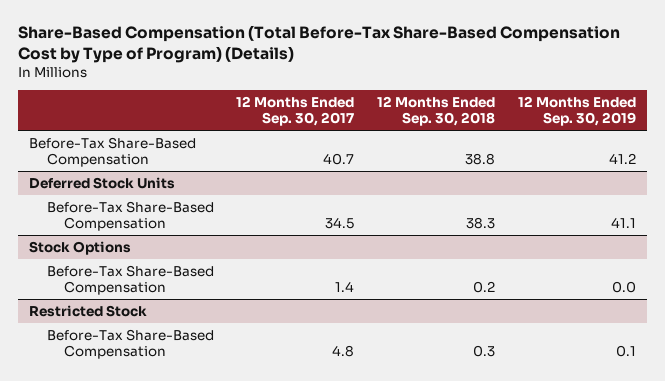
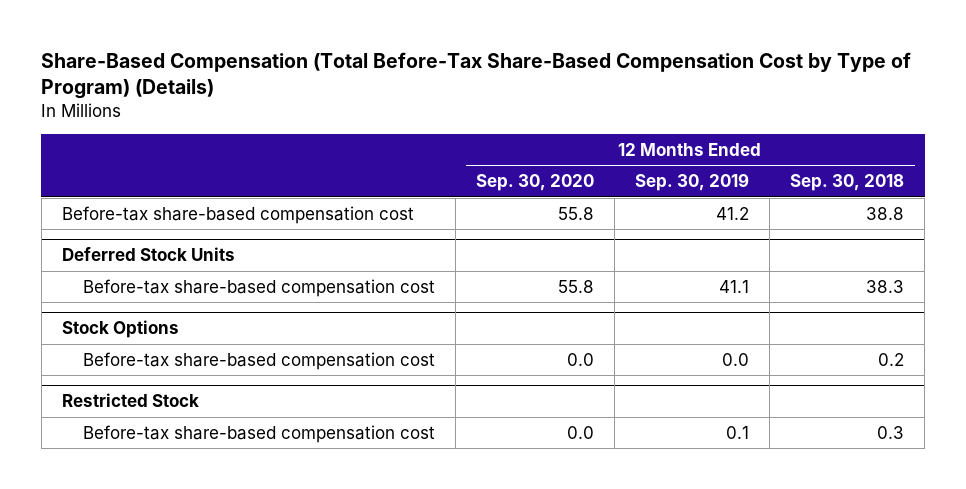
- | 12 Months Ended Sep. 30, 2017 | 12 Months Ended Sep. 30, 2018 | 12 Months Ended Sep. 30, 2019
+ | 12 Months Ended Sep. 30, 2020 | 12 Months Ended Sep. 30, 2019 | 12 Months Ended Sep. 30, 2018
- Before-Tax Share-Based Compensation | 40.7 | 38.8 | 41.2
+ Before-tax share-based compensation cost | 55.8 | 41.2 | 38.8
@ Deferred Stock Units
- Before-Tax Share-Based Compensation | 34.5 | 38.3 | 41.1
+ Before-tax share-based compensation cost | 55.8 | 41.1 | 38.3
@ Stock Options
- Before-Tax Share-Based Compensation | 1.4 | 0.2 | 0.0
+ Before-tax share-based compensation cost | 0.0 | 0.0 | 0.2
@ Restricted Stock
- Before-Tax Share-Based Compensation | 4.8 | 0.3 | 0.1
+ Before-tax share-based compensation cost | 0.0 | 0.1 | 0.3

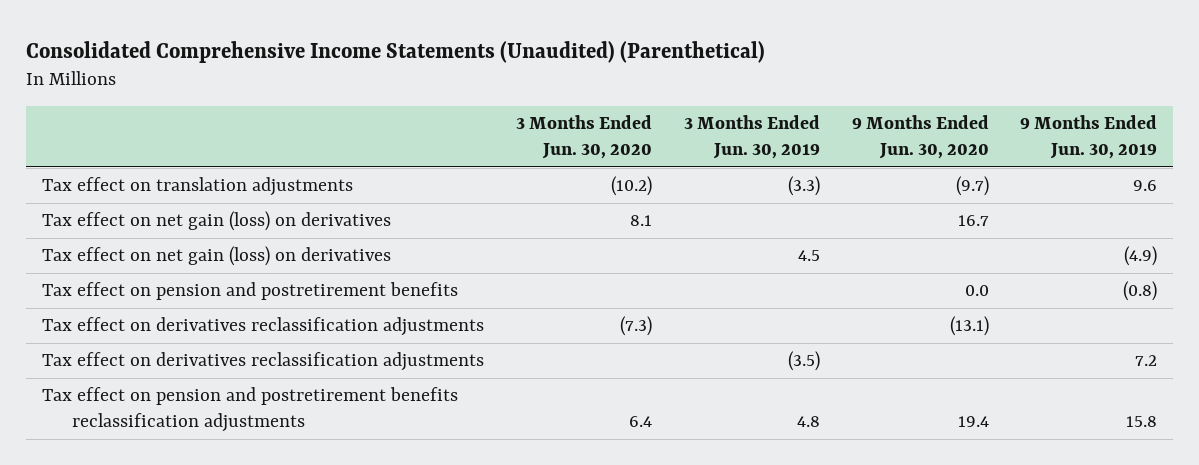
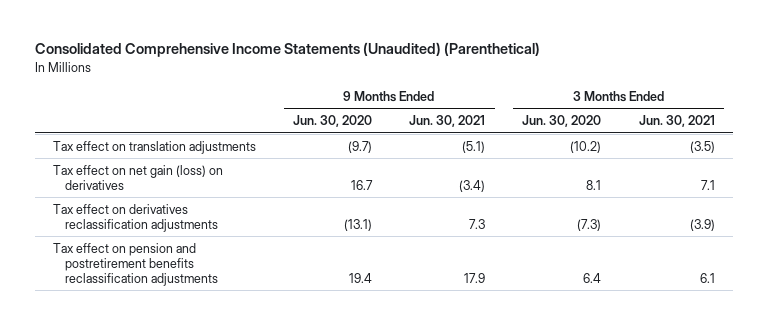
- | 3 Months Ended Jun. 30, 2020 | 3 Months Ended Jun. 30, 2019 | 9 Months Ended Jun. 30, 2020 | 9 Months Ended Jun. 30, 2019
+ | 9 Months Ended Jun. 30, 2020 | 9 Months Ended Jun. 30, 2021 | 3 Months Ended Jun. 30, 2020 | 3 Months Ended Jun. 30, 2021
- Tax effect on net gain (loss) on derivatives | | 4.5 | | (4.9)
- Tax effect on pension and postretirement benefits | | | 0.0 | (0.8)
- Tax effect on derivatives reclassification adjustments | | (3.5) | | 7.2

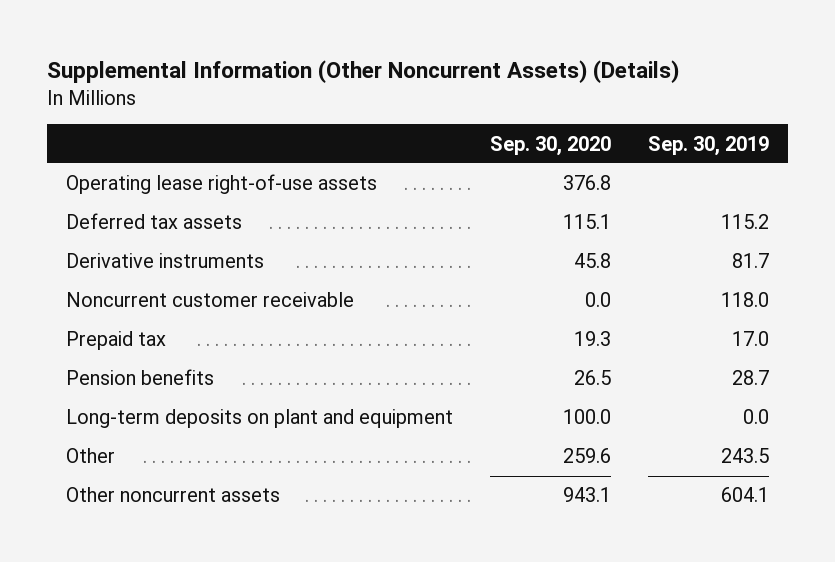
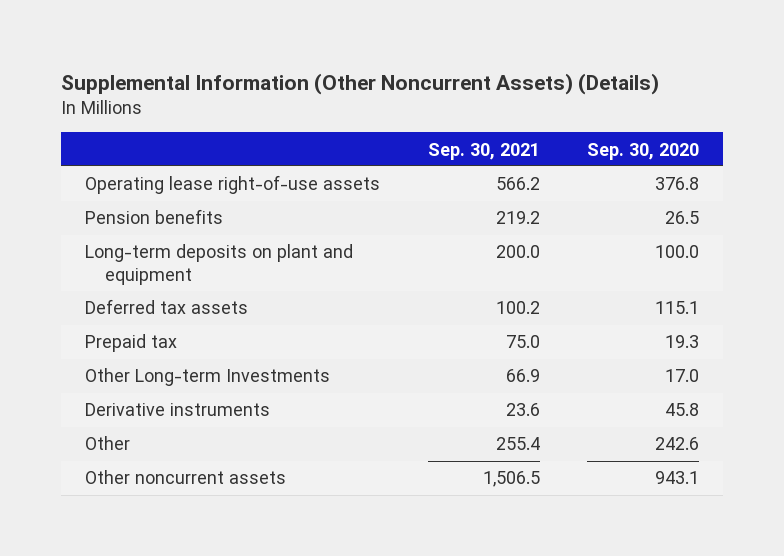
- | Sep. 30, 2020 | Sep. 30, 2019
+ | Sep. 30, 2021 | Sep. 30, 2020
- Noncurrent customer receivable | 0.0 | 118.0
- Other | 259.6 | 243.5
moved down: Deferred tax assets | 100.2 | 115.1
moved down: Prepaid tax | 75.0 | 19.3
+ Other Long-term Investments | 66.9 | 17.0
moved down: Derivative instruments | 23.6 | 45.8
+ Other | 255.4 | 242.6

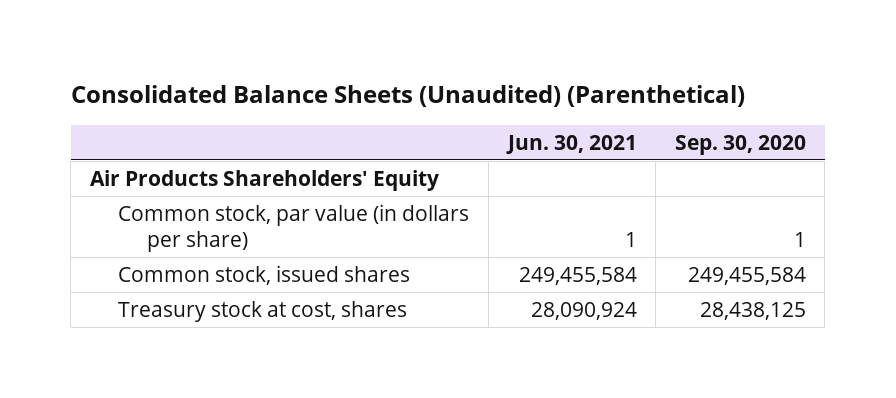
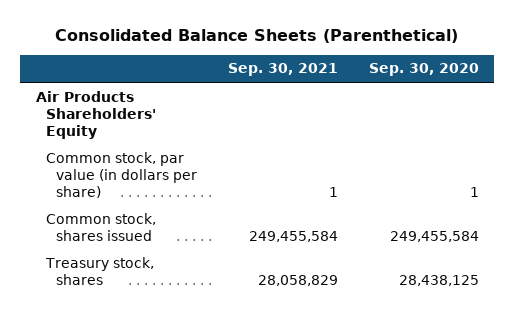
- Consolidated Balance Sheets (Unaudited) (Parenthetical)
+ Consolidated Balance Sheets (Parenthetical)
- | Jun. 30, 2021 | Sep. 30, 2020
+ | Sep. 30, 2021 | Sep. 30, 2020
- Common stock, issued shares | 249,455,584 | 249,455,584
- Treasury stock at cost, shares | 28,090,924 | 28,438,125
+ Common stock, shares issued | 249,455,584 | 249,455,584
+ Treasury stock, shares | 28,058,829 | 28,438,125

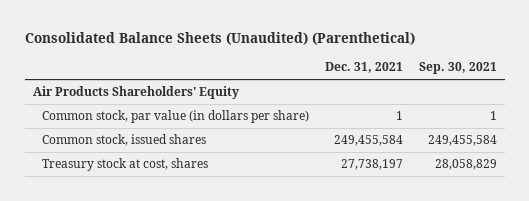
- Consolidated Balance Sheets (Parenthetical)
+ Consolidated Balance Sheets (Unaudited) (Parenthetical)
- | Sep. 30, 2021 | Sep. 30, 2020
+ | Dec. 31, 2021 | Sep. 30, 2021
- Common stock, shares issued | 249,455,584 | 249,455,584
- Treasury stock, shares | 28,058,829 | 28,438,125
+ Common stock, issued shares | 249,455,584 | 249,455,584
+ Treasury stock at cost, shares | 27,738,197 | 28,058,829

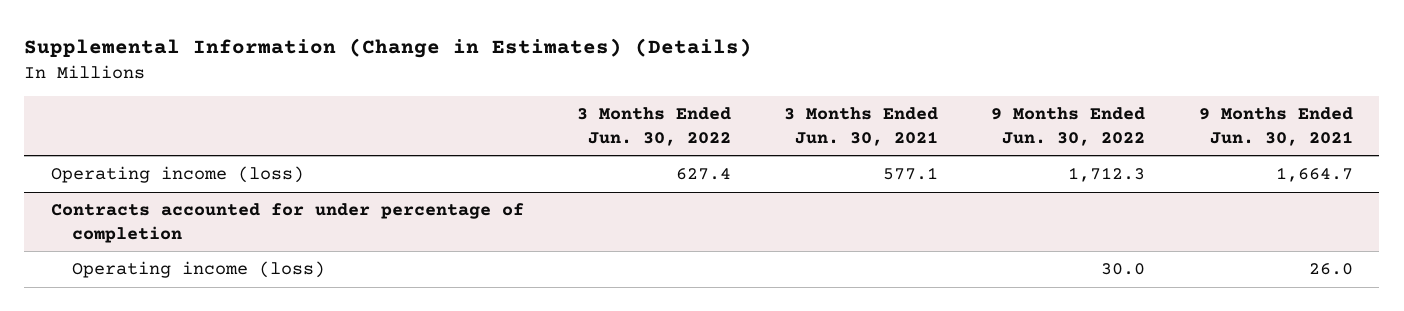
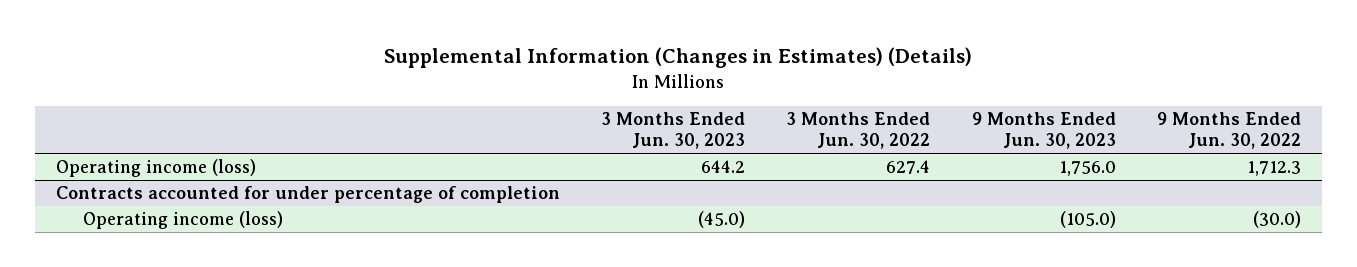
- Supplemental Information (Change in Estimates) (Details)
+ Supplemental Information (Changes in Estimates) (Details)
- | 3 Months Ended Jun. 30, 2022 | 3 Months Ended Jun. 30, 2021 | 9 Months Ended Jun. 30, 2022 | 9 Months Ended Jun. 30, 2021
+ | 3 Months Ended Jun. 30, 2023 | 3 Months Ended Jun. 30, 2022 | 9 Months Ended Jun. 30, 2023 | 9 Months Ended Jun. 30, 2022
@ Contracts accounted for under percentage of completion
- Operating income (loss) | | | 30.0 | 26.0
+ Operating income (loss) | (45.0) | | (105.0) | (30.0)

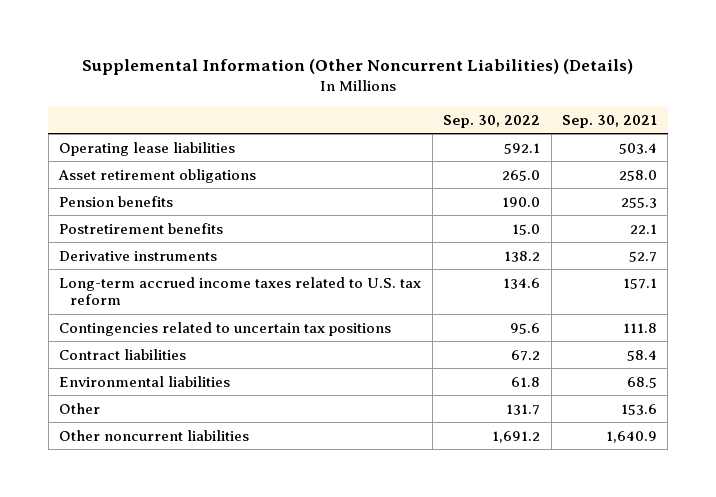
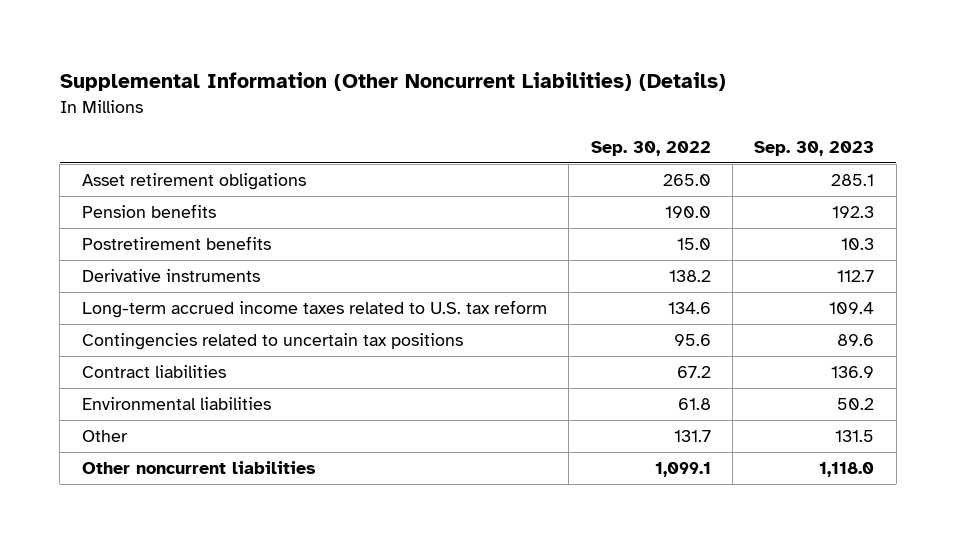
- | Sep. 30, 2022 | Sep. 30, 2021
+ | Sep. 30, 2022 | Sep. 30, 2023
- Operating lease liabilities | 592.1 | 503.4
- Other noncurrent liabilities | 1,691.2 | 1,640.9
+ Other noncurrent liabilities | 1,099.1 | 1,118.0

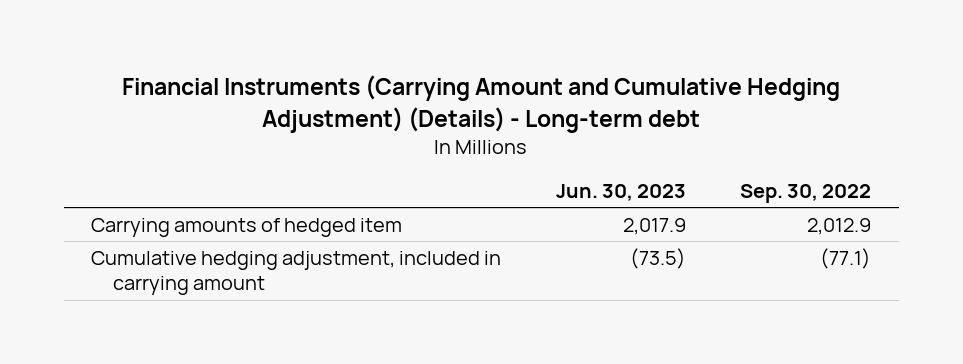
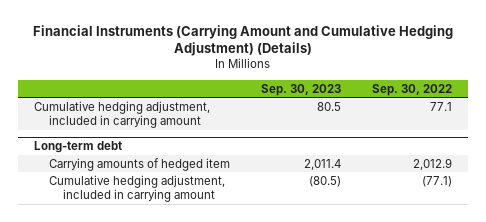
- Financial Instruments (Carrying Amount and Cumulative Hedging Adjustment) (Details) - Long-term debt
+ Financial Instruments (Carrying Amount and Cumulative Hedging Adjustment) (Details)
- | Jun. 30, 2023 | Sep. 30, 2022
+ | Sep. 30, 2023 | Sep. 30, 2022
+ Cumulative hedging adjustment, included in carrying amount | 80.5 | 77.1
+ Long-term debt

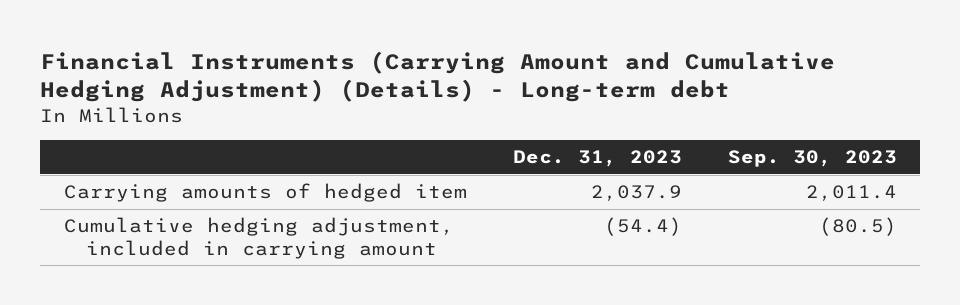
- Financial Instruments (Carrying Amount and Cumulative Hedging Adjustment) (Details)
+ Financial Instruments (Carrying Amount and Cumulative Hedging Adjustment) (Details) - Long-term debt
- | Sep. 30, 2023 | Sep. 30, 2022
+ | Dec. 31, 2023 | Sep. 30, 2023
- Cumulative hedging adjustment, included in carrying amount | 80.5 | 77.1
- Long-term debt

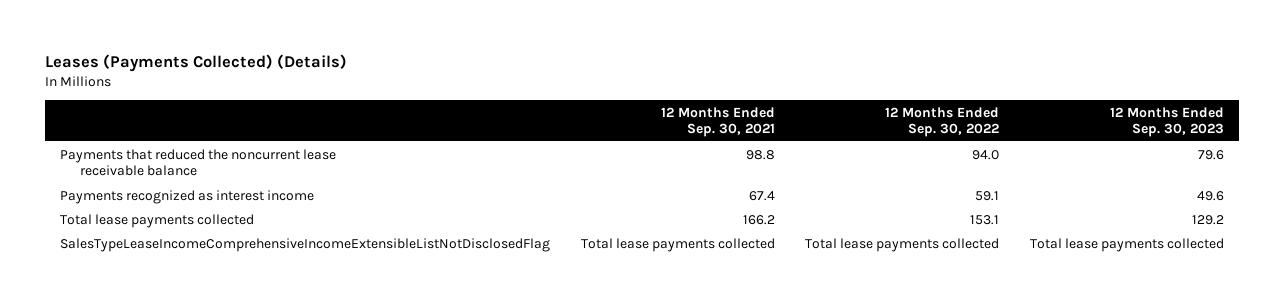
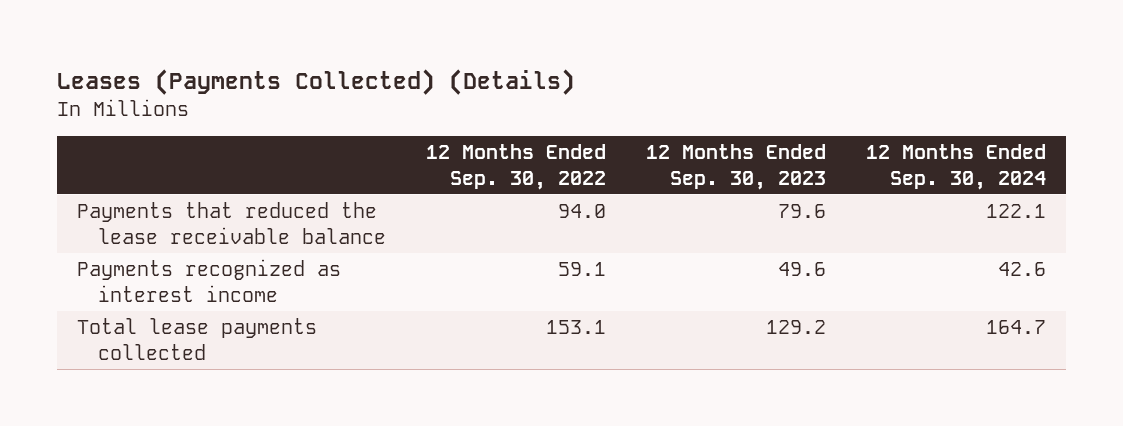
- | 12 Months Ended Sep. 30, 2021 | 12 Months Ended Sep. 30, 2022 | 12 Months Ended Sep. 30, 2023
+ | 12 Months Ended Sep. 30, 2022 | 12 Months Ended Sep. 30, 2023 | 12 Months Ended Sep. 30, 2024
- Payments that reduced the noncurrent lease receivable balance | 98.8 | 94.0 | 79.6
+ Payments that reduced the lease receivable balance | 94.0 | 79.6 | 122.1
- SalesTypeLeaseIncomeComprehensiveIncomeExtensibleListNotDisclosedFlag | Total lease payments collected | Total lease payments collected | Total lease payments collected

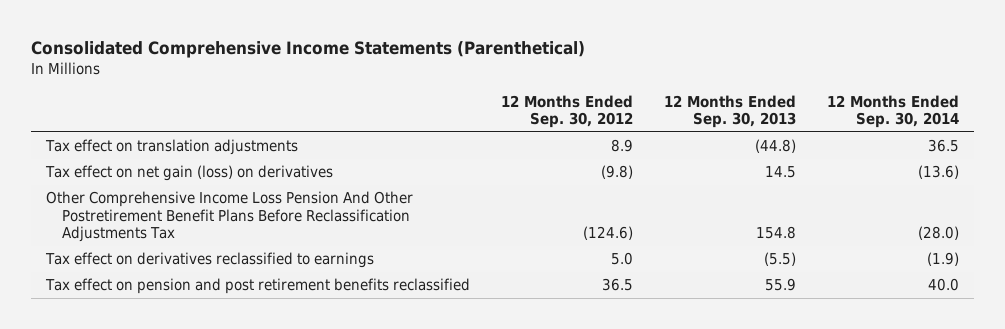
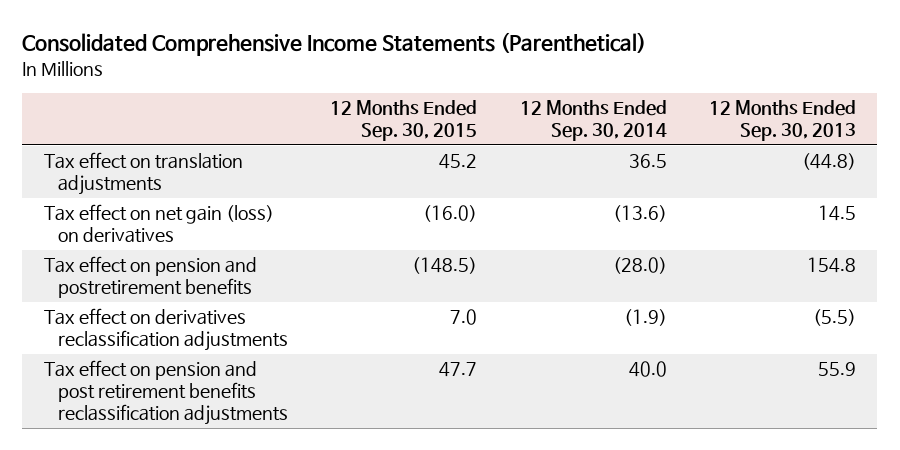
- | 12 Months Ended Sep. 30, 2012 | 12 Months Ended Sep. 30, 2013 | 12 Months Ended Sep. 30, 2014
+ | 12 Months Ended Sep. 30, 2015 | 12 Months Ended Sep. 30, 2014 | 12 Months Ended Sep. 30, 2013
- Other Comprehensive Income Loss Pension And Other Postretirement Benefit Plans Before Reclassification Adjustments Tax | (124.6) | 154.8 | (28.0)
- Tax effect on derivatives reclassified to earnings | 5.0 | (5.5) | (1.9)
- Tax effect on pension and post retirement benefits reclassified | 36.5 | 55.9 | 40.0
+ Tax effect on pension and postretirement benefits | (148.5) | (28.0) | 154.8
+ Tax effect on derivatives reclassification adjustments | 7.0 | (1.9) | (5.5)
+ Tax effect on pension and post retirement benefits reclassification adjustments | 47.7 | 40.0 | 55.9

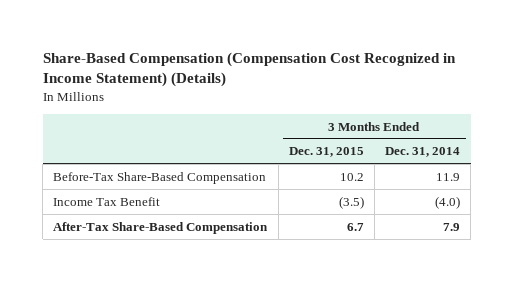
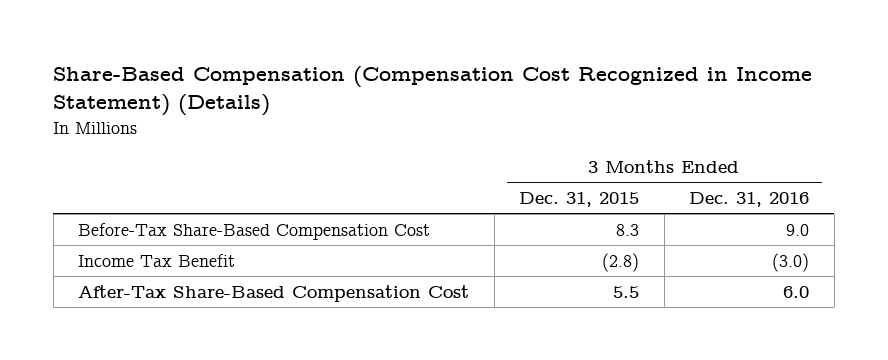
- | 3 Months Ended Dec. 31, 2015 | 3 Months Ended Dec. 31, 2014
+ | 3 Months Ended Dec. 31, 2015 | 3 Months Ended Dec. 31, 2016
- Before-Tax Share-Based Compensation | 10.2 | 11.9
- Income Tax Benefit | (3.5) | (4.0)
- After-Tax Share-Based Compensation | 6.7 | 7.9
+ Before-Tax Share-Based Compensation Cost | 8.3 | 9.0
+ Income Tax Benefit | (2.8) | (3.0)
+ After-Tax Share-Based Compensation Cost | 5.5 | 6.0

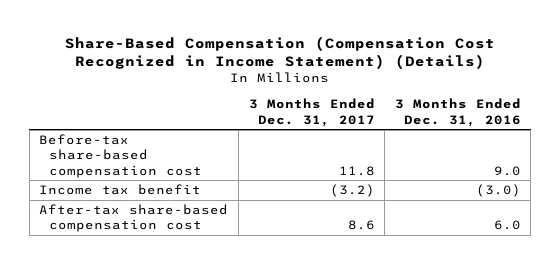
- | 3 Months Ended Dec. 31, 2015 | 3 Months Ended Dec. 31, 2016
+ | 3 Months Ended Dec. 31, 2017 | 3 Months Ended Dec. 31, 2016
- Before-Tax Share-Based Compensation Cost | 8.3 | 9.0
- Income Tax Benefit | (2.8) | (3.0)
- After-Tax Share-Based Compensation Cost | 5.5 | 6.0
+ Before-tax share-based compensation cost | 11.8 | 9.0
+ Income tax benefit | (3.2) | (3.0)
+ After-tax share-based compensation cost | 8.6 | 6.0

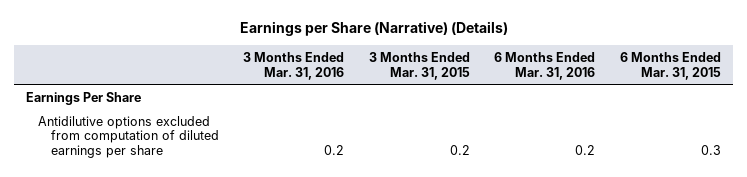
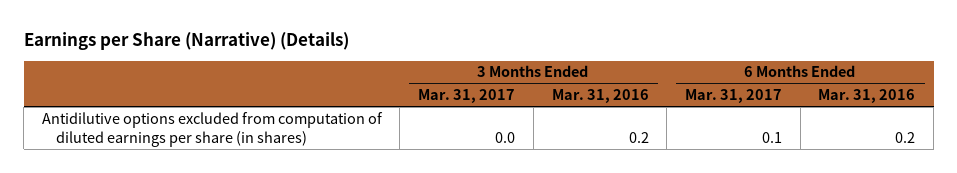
- | 3 Months Ended Mar. 31, 2016 | 3 Months Ended Mar. 31, 2015 | 6 Months Ended Mar. 31, 2016 | 6 Months Ended Mar. 31, 2015
+ | 3 Months Ended Mar. 31, 2017 | 3 Months Ended Mar. 31, 2016 | 6 Months Ended Mar. 31, 2017 | 6 Months Ended Mar. 31, 2016
- Earnings Per Share
- Antidilutive options excluded from computation of diluted earnings per share | 0.2 | 0.2 | 0.2 | 0.3
+ Antidilutive options excluded from computation of diluted earnings per share (in shares) | 0.0 | 0.2 | 0.1 | 0.2

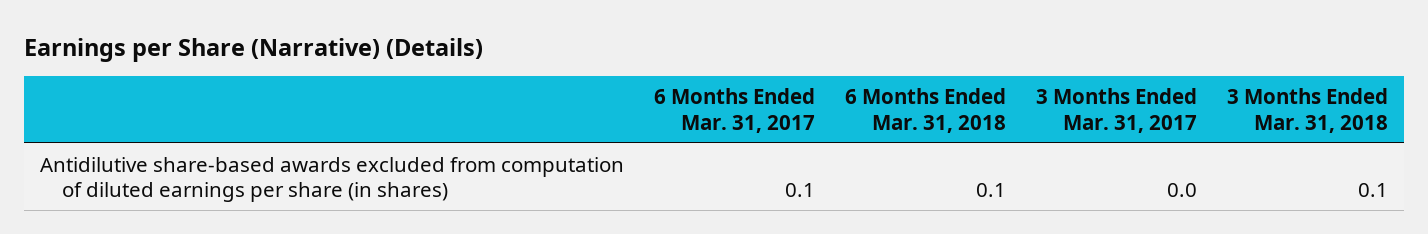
- | 3 Months Ended Mar. 31, 2017 | 3 Months Ended Mar. 31, 2016 | 6 Months Ended Mar. 31, 2017 | 6 Months Ended Mar. 31, 2016
+ | 6 Months Ended Mar. 31, 2017 | 6 Months Ended Mar. 31, 2018 | 3 Months Ended Mar. 31, 2017 | 3 Months Ended Mar. 31, 2018
- Antidilutive options excluded from computation of diluted earnings per share (in shares) | 0.0 | 0.2 | 0.1 | 0.2
+ Antidilutive share-based awards excluded from computation of diluted earnings per share (in shares) | 0.1 | 0.1 | 0.0 | 0.1

